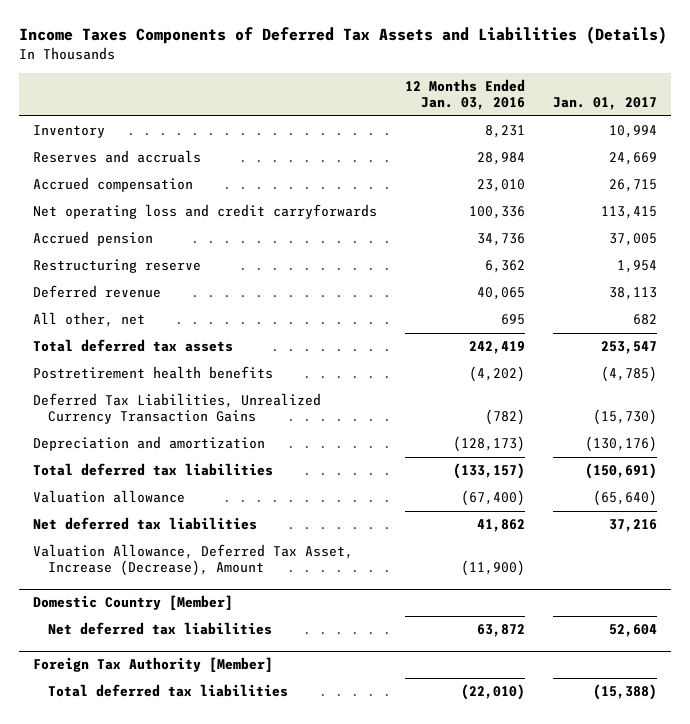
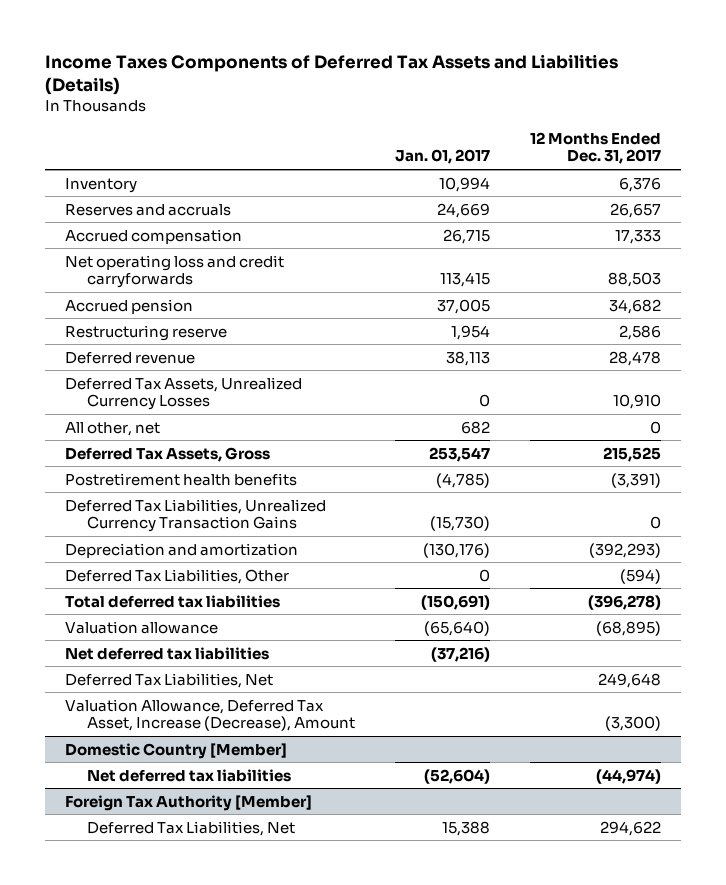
- | 12 Months Ended Jan. 03, 2016 | Jan. 01, 2017
+ | Jan. 01, 2017 | 12 Months Ended Dec. 31, 2017
+ Deferred Tax Assets, Unrealized Currency Losses | 0 | 10,910
- Total deferred tax assets | 242,419 | 253,547
+ Deferred Tax Assets, Gross | 253,547 | 215,525
+ Deferred Tax Liabilities, Other | 0 | (594)
- Net deferred tax liabilities | 41,862 | 37,216
+ Net deferred tax liabilities | (37,216) |
+ Deferred Tax Liabilities, Net | | 249,648
@ Domestic Country [Member]
- Net deferred tax liabilities | 63,872 | 52,604
+ Net deferred tax liabilities | (52,604) | (44,974)
@ Foreign Tax Authority [Member]
- Total deferred tax liabilities | (22,010) | (15,388)
+ Deferred Tax Liabilities, Net | 15,388 | 294,622

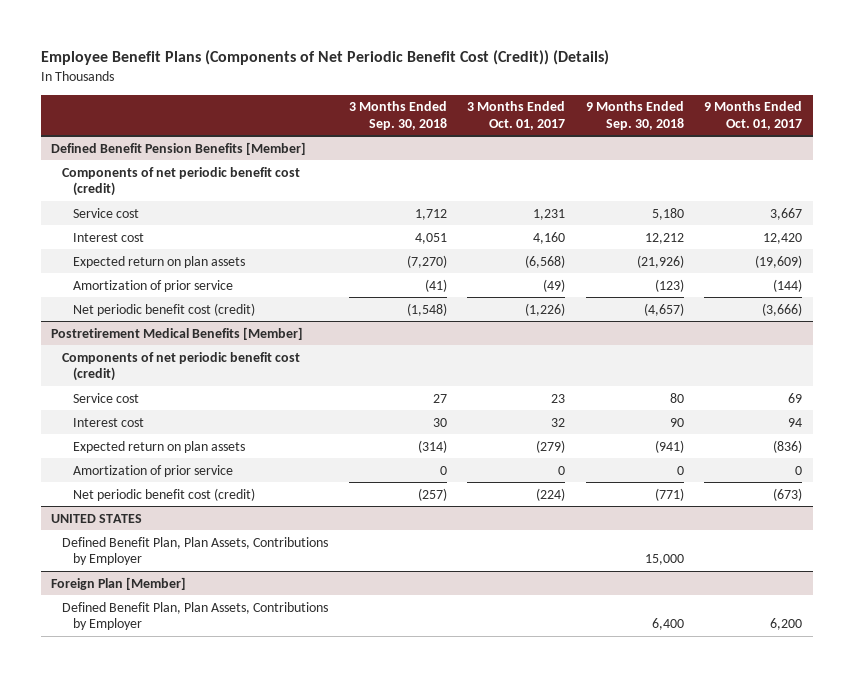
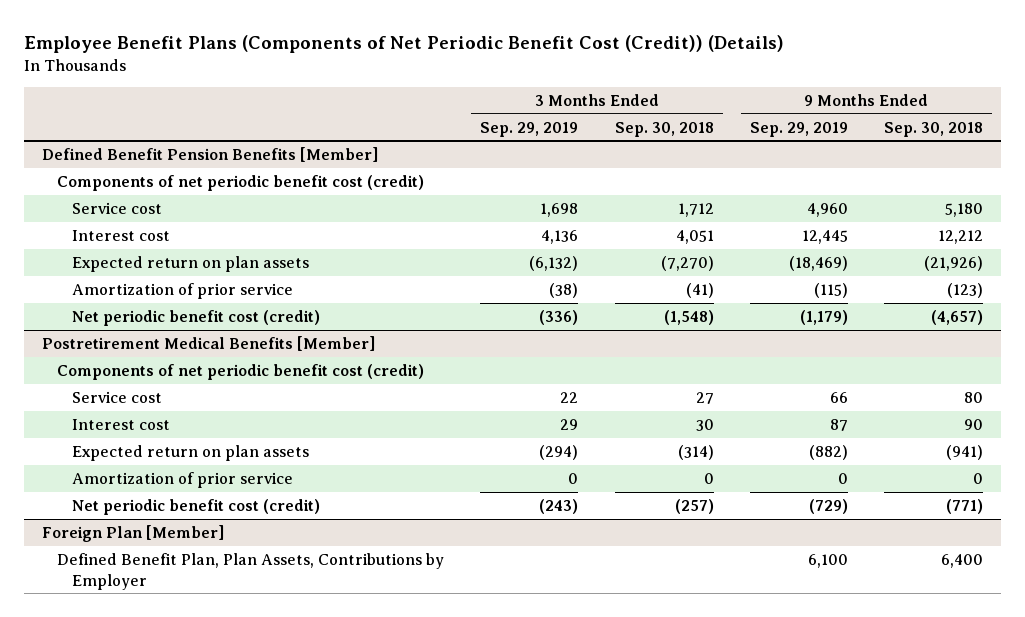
- | 3 Months Ended Sep. 30, 2018 | 3 Months Ended Oct. 01, 2017 | 9 Months Ended Sep. 30, 2018 | 9 Months Ended Oct. 01, 2017
+ | 3 Months Ended Sep. 29, 2019 | 3 Months Ended Sep. 30, 2018 | 9 Months Ended Sep. 29, 2019 | 9 Months Ended Sep. 30, 2018
- UNITED STATES
- Defined Benefit Plan, Plan Assets, Contributions by Employer | | | 15,000 |

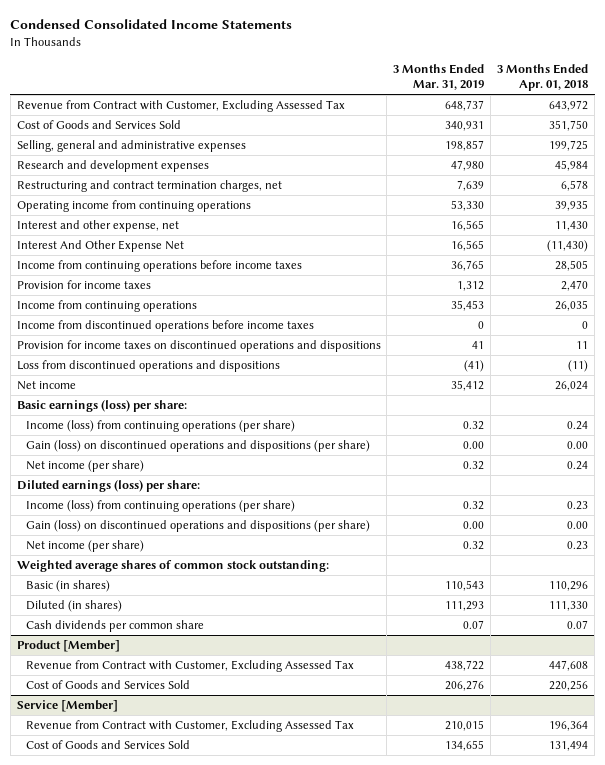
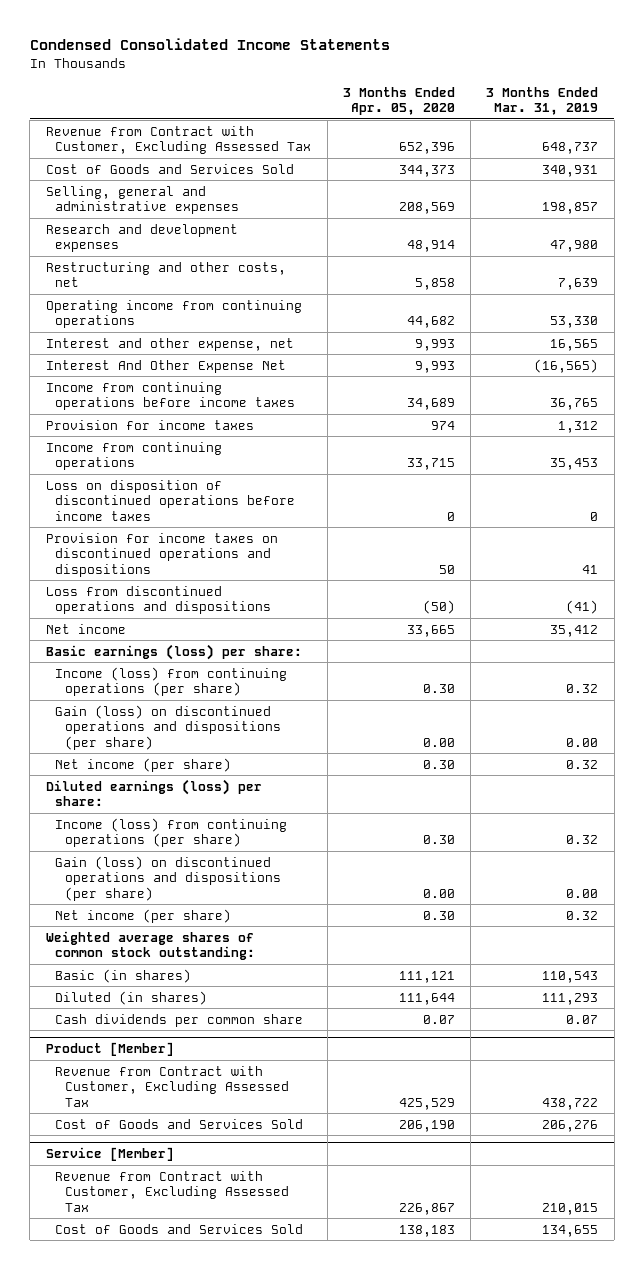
- | 3 Months Ended Mar. 31, 2019 | 3 Months Ended Apr. 01, 2018
+ | 3 Months Ended Apr. 05, 2020 | 3 Months Ended Mar. 31, 2019
- Restructuring and contract termination charges, net | 7,639 | 6,578
+ Restructuring and other costs, net | 5,858 | 7,639
- Interest And Other Expense Net | 16,565 | (11,430)
+ Interest And Other Expense Net | 9,993 | (16,565)
- Income from discontinued operations before income taxes | 0 | 0
+ Loss on disposition of discontinued operations before income taxes | 0 | 0

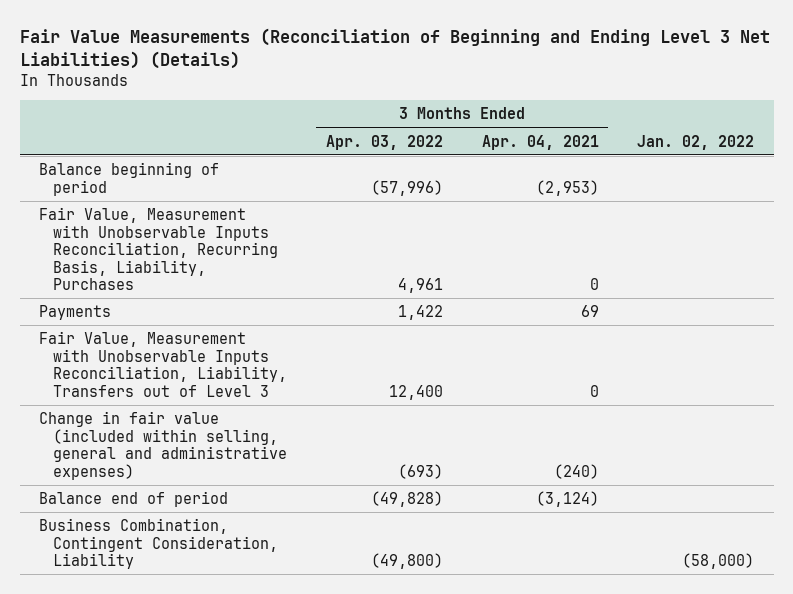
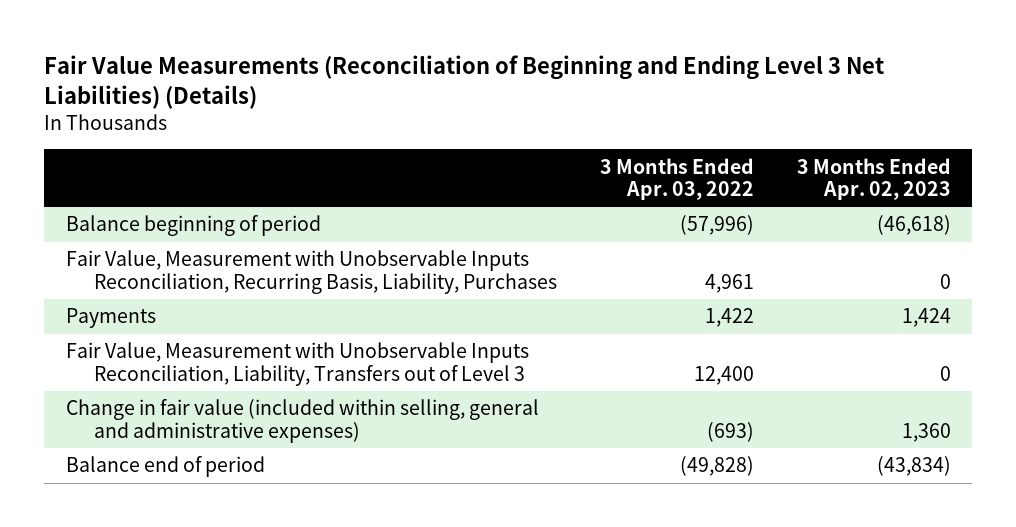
- | 3 Months Ended Apr. 03, 2022 | 3 Months Ended Apr. 04, 2021 | Jan. 02, 2022
+ | 3 Months Ended Apr. 03, 2022 | 3 Months Ended Apr. 02, 2023
- Business Combination, Contingent Consideration, Liability | (49,800) | | (58,000)

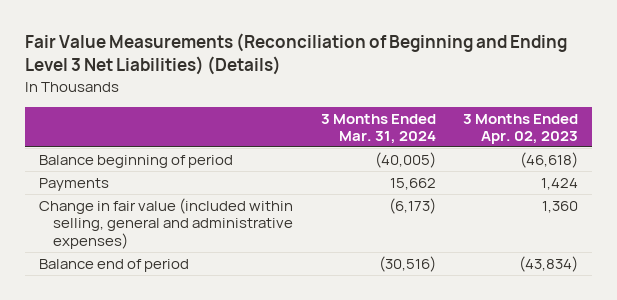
- | 3 Months Ended Apr. 03, 2022 | 3 Months Ended Apr. 02, 2023
+ | 3 Months Ended Mar. 31, 2024 | 3 Months Ended Apr. 02, 2023
- Fair Value, Measurement with Unobservable Inputs Reconciliation, Recurring Basis, Liability, Purchases | 4,961 | 0
- Fair Value, Measurement with Unobservable Inputs Reconciliation, Liability, Transfers out of Level 3 | 12,400 | 0

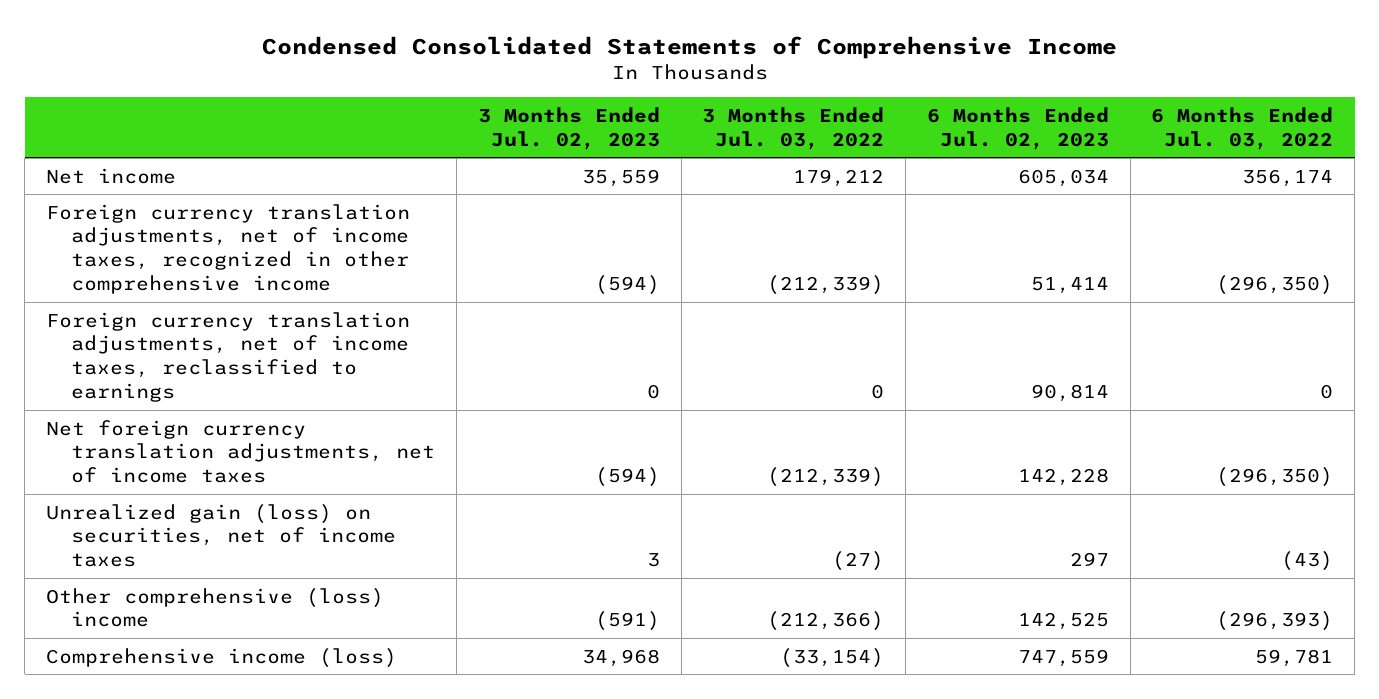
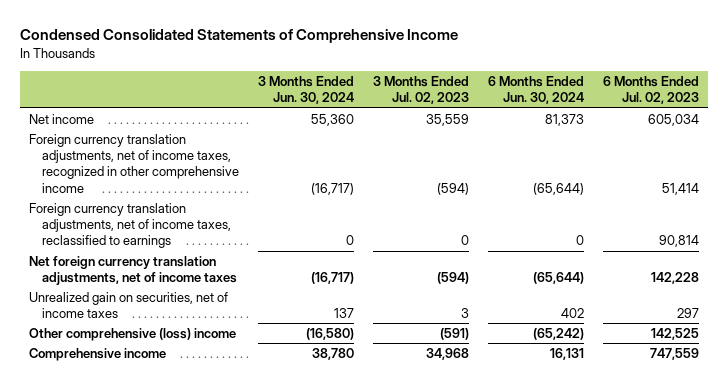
- | 3 Months Ended Jul. 02, 2023 | 3 Months Ended Jul. 03, 2022 | 6 Months Ended Jul. 02, 2023 | 6 Months Ended Jul. 03, 2022
+ | 3 Months Ended Jun. 30, 2024 | 3 Months Ended Jul. 02, 2023 | 6 Months Ended Jun. 30, 2024 | 6 Months Ended Jul. 02, 2023
- Unrealized gain (loss) on securities, net of income taxes | 3 | (27) | 297 | (43)
+ Unrealized gain on securities, net of income taxes | 137 | 3 | 402 | 297
- Comprehensive income (loss) | 34,968 | (33,154) | 747,559 | 59,781
+ Comprehensive income | 38,780 | 34,968 | 16,131 | 747,559

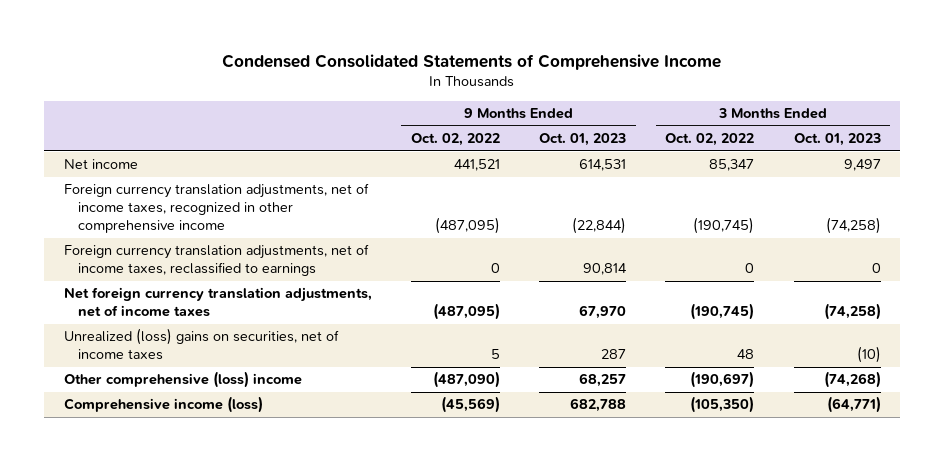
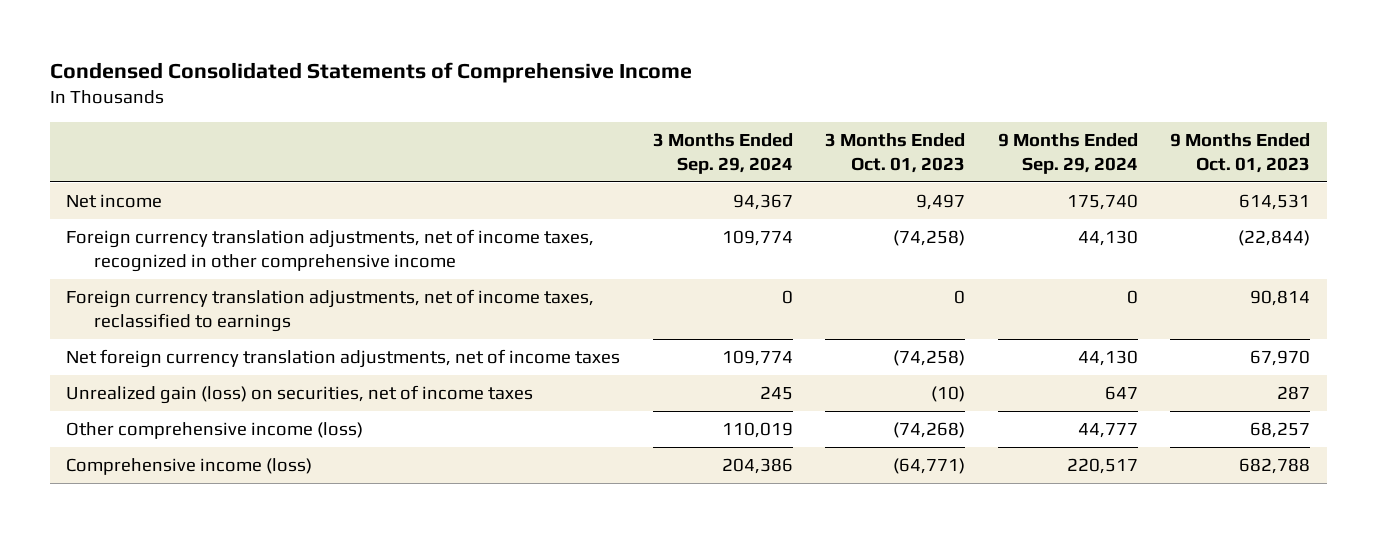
- | 9 Months Ended Oct. 02, 2022 | 9 Months Ended Oct. 01, 2023 | 3 Months Ended Oct. 02, 2022 | 3 Months Ended Oct. 01, 2023
+ | 3 Months Ended Sep. 29, 2024 | 3 Months Ended Oct. 01, 2023 | 9 Months Ended Sep. 29, 2024 | 9 Months Ended Oct. 01, 2023
- Unrealized (loss) gains on securities, net of income taxes | 5 | 287 | 48 | (10)
- Other comprehensive (loss) income | (487,090) | 68,257 | (190,697) | (74,268)
+ Unrealized gain (loss) on securities, net of income taxes | 245 | (10) | 647 | 287
+ Other comprehensive income (loss) | 110,019 | (74,268) | 44,777 | 68,257

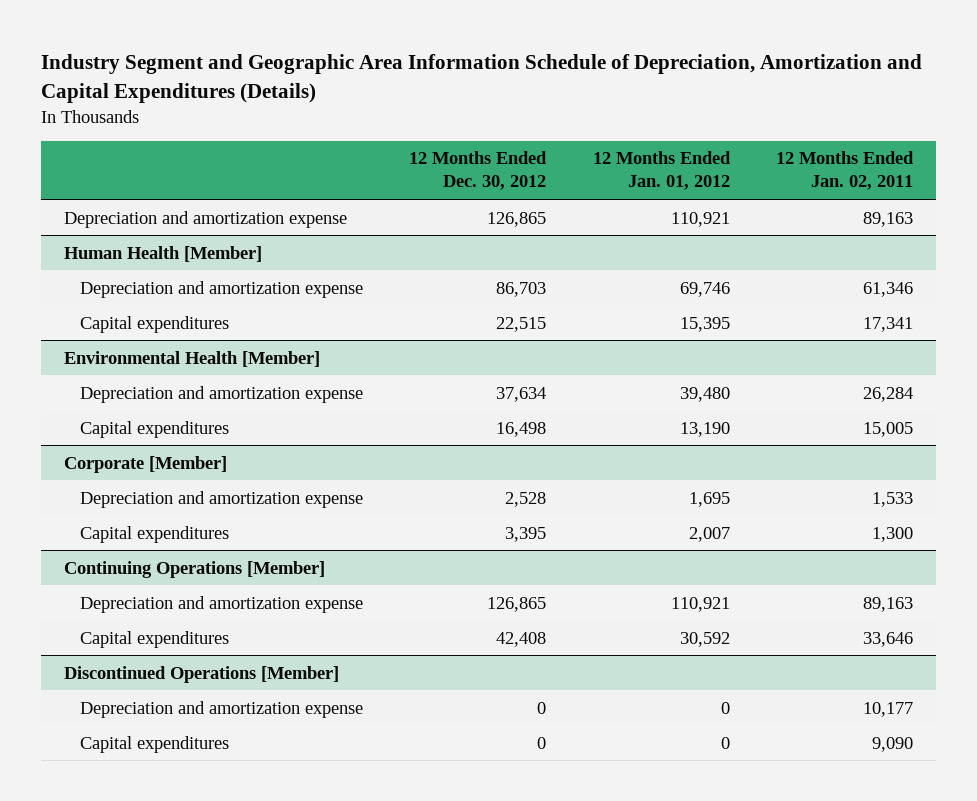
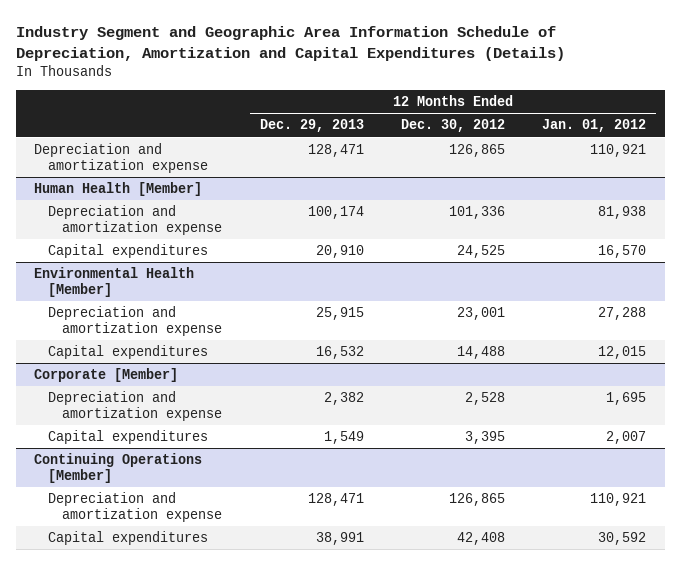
- | 12 Months Ended Dec. 30, 2012 | 12 Months Ended Jan. 01, 2012 | 12 Months Ended Jan. 02, 2011
+ | 12 Months Ended Dec. 29, 2013 | 12 Months Ended Dec. 30, 2012 | 12 Months Ended Jan. 01, 2012
@ Human Health [Member]
- Depreciation and amortization expense | 86,703 | 69,746 | 61,346
- Capital expenditures | 22,515 | 15,395 | 17,341
+ Depreciation and amortization expense | 100,174 | 101,336 | 81,938
+ Capital expenditures | 20,910 | 24,525 | 16,570
@ Environmental Health [Member]
- Depreciation and amortization expense | 37,634 | 39,480 | 26,284
- Capital expenditures | 16,498 | 13,190 | 15,005
+ Depreciation and amortization expense | 25,915 | 23,001 | 27,288
+ Capital expenditures | 16,532 | 14,488 | 12,015
- Discontinued Operations [Member]
- Depreciation and amortization expense | 0 | 0 | 10,177
- Capital expenditures | 0 | 0 | 9,090

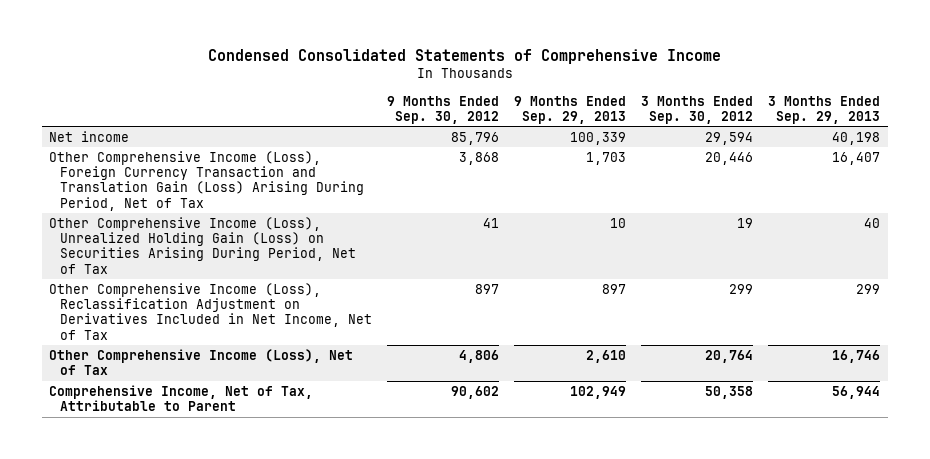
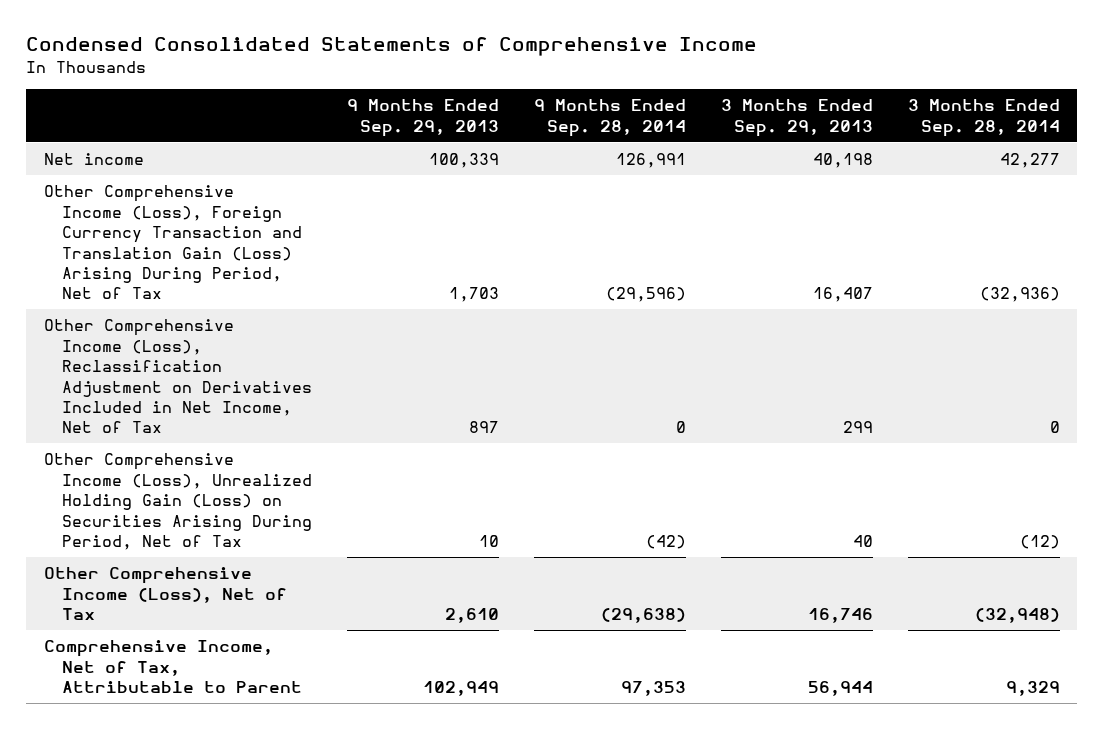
- | 9 Months Ended Sep. 30, 2012 | 9 Months Ended Sep. 29, 2013 | 3 Months Ended Sep. 30, 2012 | 3 Months Ended Sep. 29, 2013
+ | 9 Months Ended Sep. 29, 2013 | 9 Months Ended Sep. 28, 2014 | 3 Months Ended Sep. 29, 2013 | 3 Months Ended Sep. 28, 2014
moved down: Other Comprehensive Income (Loss), Unrealized Holding Gain (Loss) on Securities Arising During Period, Net of Tax | 10 | (42) | 40 | (12)

